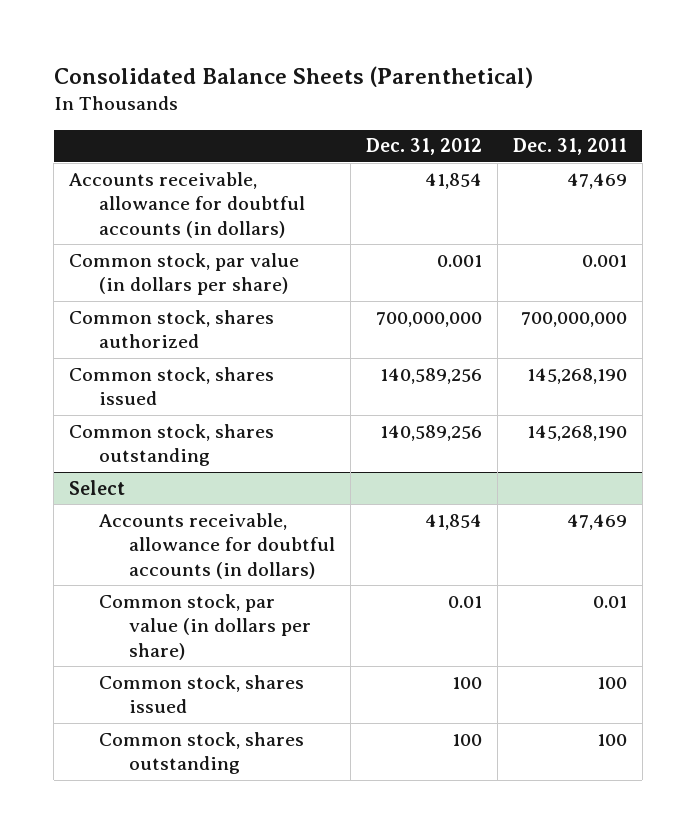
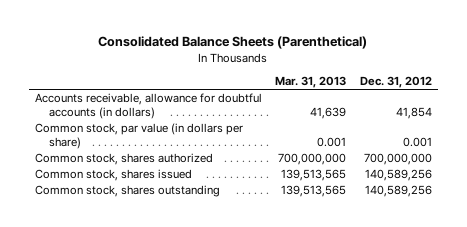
- | Dec. 31, 2012 | Dec. 31, 2011
+ | Mar. 31, 2013 | Dec. 31, 2012
- Select
- Accounts receivable, allowance for doubtful accounts (in dollars) | 41,854 | 47,469
- Common stock, par value (in dollars per share) | 0.01 | 0.01
- Common stock, shares issued | 100 | 100
- Common stock, shares outstanding | 100 | 100

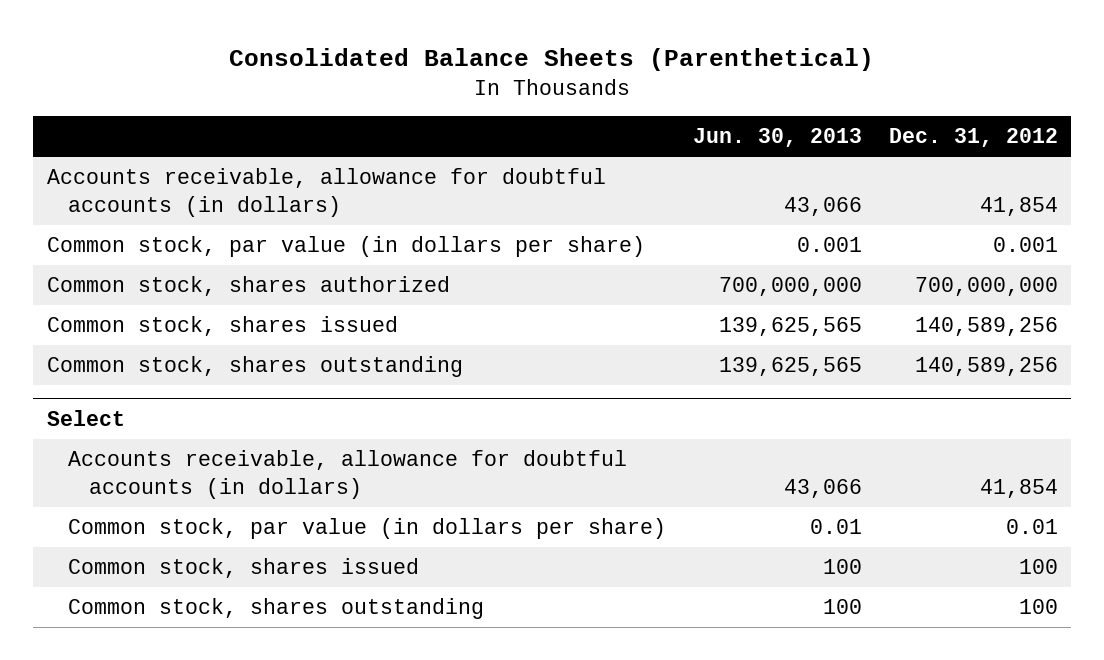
- | Mar. 31, 2013 | Dec. 31, 2012
+ | Jun. 30, 2013 | Dec. 31, 2012
+ Select
+ Accounts receivable, allowance for doubtful accounts (in dollars) | 43,066 | 41,854
+ Common stock, par value (in dollars per share) | 0.01 | 0.01
+ Common stock, shares issued | 100 | 100
+ Common stock, shares outstanding | 100 | 100

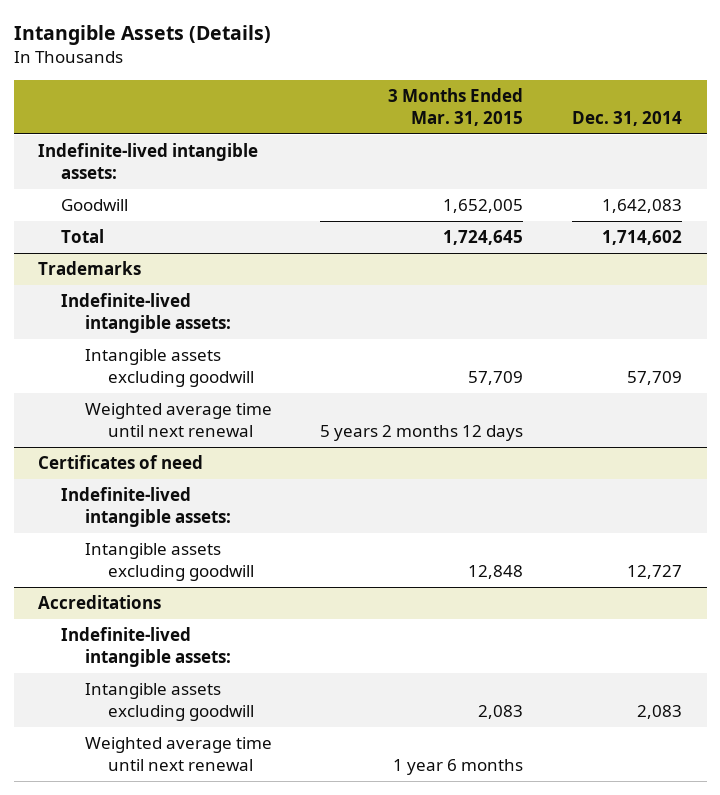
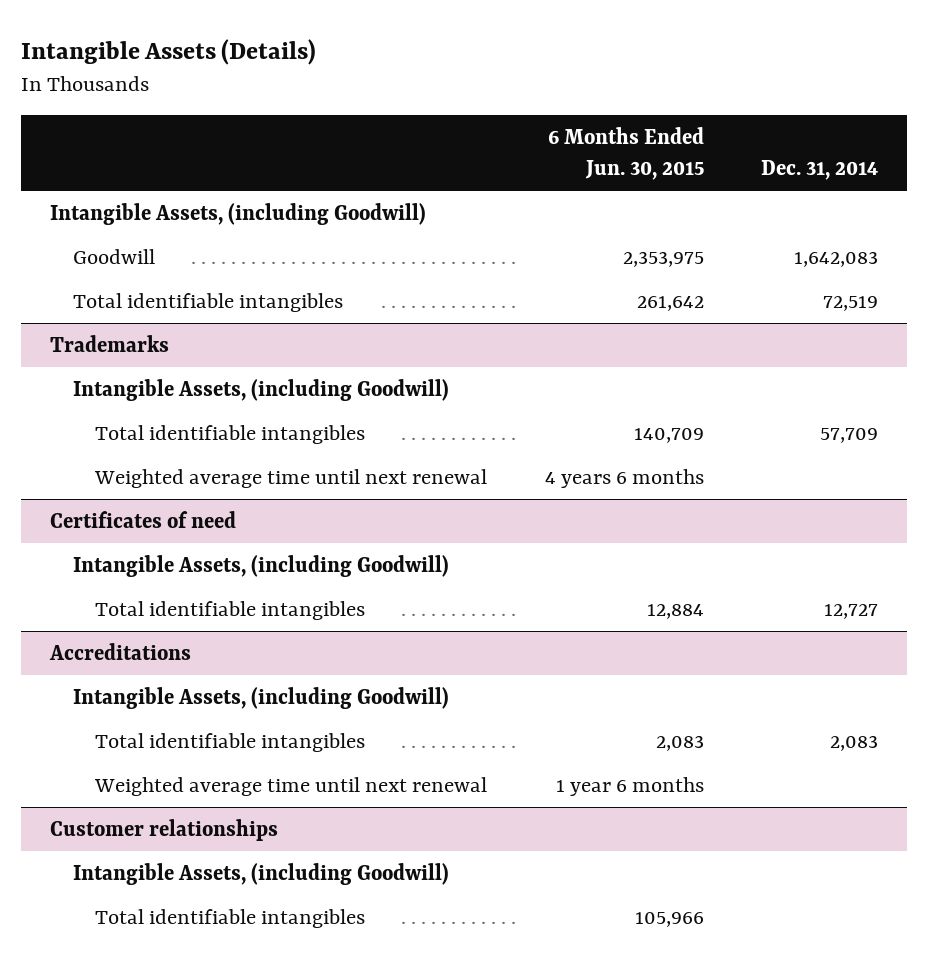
- | 3 Months Ended Mar. 31, 2015 | Dec. 31, 2014
+ | 6 Months Ended Jun. 30, 2015 | Dec. 31, 2014
- Indefinite-lived intangible assets:
+ Intangible Assets, (including Goodwill)
- Total | 1,724,645 | 1,714,602
+ Total identifiable intangibles | 261,642 | 72,519
@ Trademarks
- Indefinite-lived intangible assets:
- Intangible assets excluding goodwill | 57,709 | 57,709
+ Intangible Assets, (including Goodwill)
+ Total identifiable intangibles | 140,709 | 57,709
@ Certificates of need
- Indefinite-lived intangible assets:
- Intangible assets excluding goodwill | 12,848 | 12,727
+ Intangible Assets, (including Goodwill)
+ Total identifiable intangibles | 12,884 | 12,727
@ Accreditations
- Indefinite-lived intangible assets:
- Intangible assets excluding goodwill | 2,083 | 2,083
+ Intangible Assets, (including Goodwill)
+ Total identifiable intangibles | 2,083 | 2,083
+ Customer relationships
+ Intangible Assets, (including Goodwill)
+ Total identifiable intangibles | 105,966 |

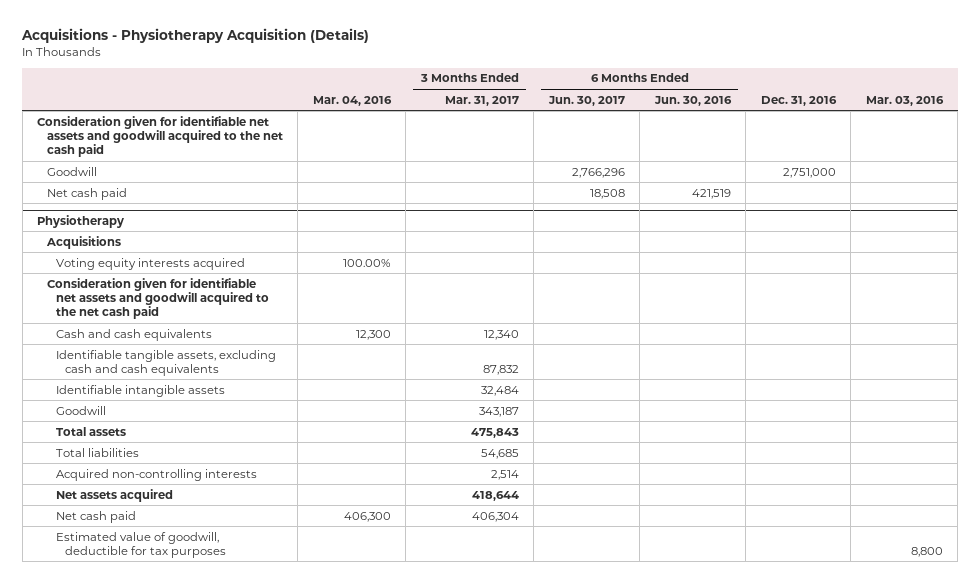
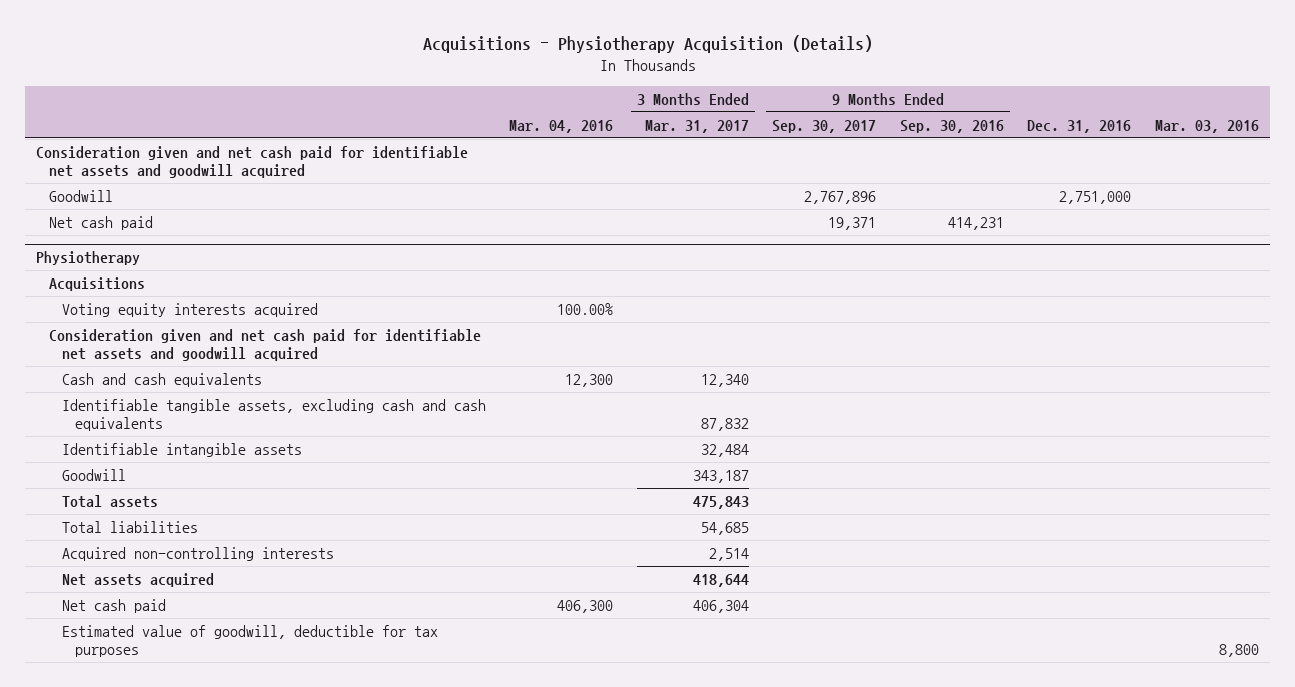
- | Mar. 04, 2016 | 3 Months Ended Mar. 31, 2017 | 6 Months Ended Jun. 30, 2017 | 6 Months Ended Jun. 30, 2016 | Dec. 31, 2016 | Mar. 03, 2016
+ | Mar. 04, 2016 | 3 Months Ended Mar. 31, 2017 | 9 Months Ended Sep. 30, 2017 | 9 Months Ended Sep. 30, 2016 | Dec. 31, 2016 | Mar. 03, 2016
- Consideration given for identifiable net assets and goodwill acquired to the net cash paid
+ Consideration given and net cash paid for identifiable net assets and goodwill acquired
@ Physiotherapy
- Consideration given for identifiable net assets and goodwill acquired to the net cash paid
+ Consideration given and net cash paid for identifiable net assets and goodwill acquired

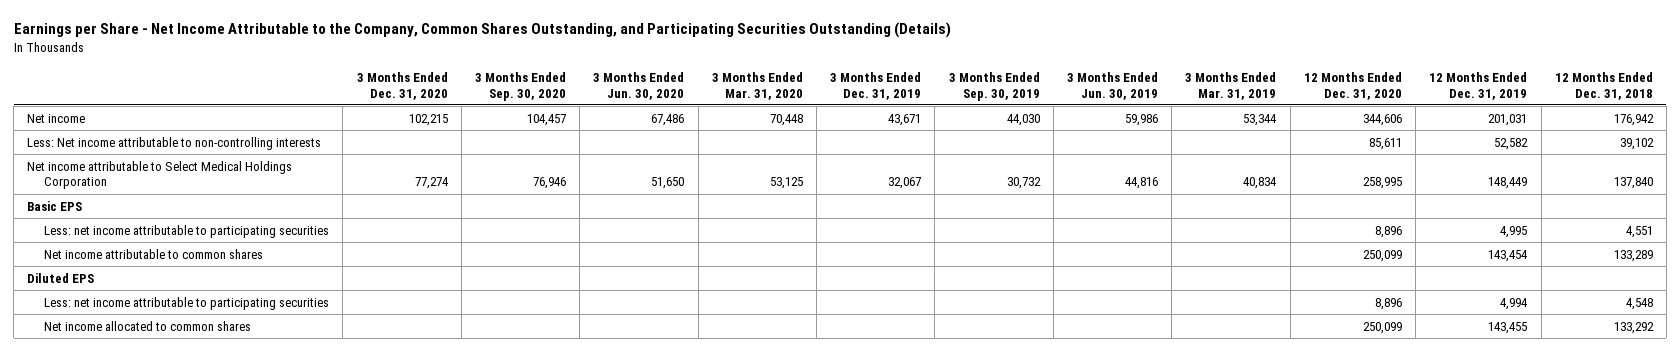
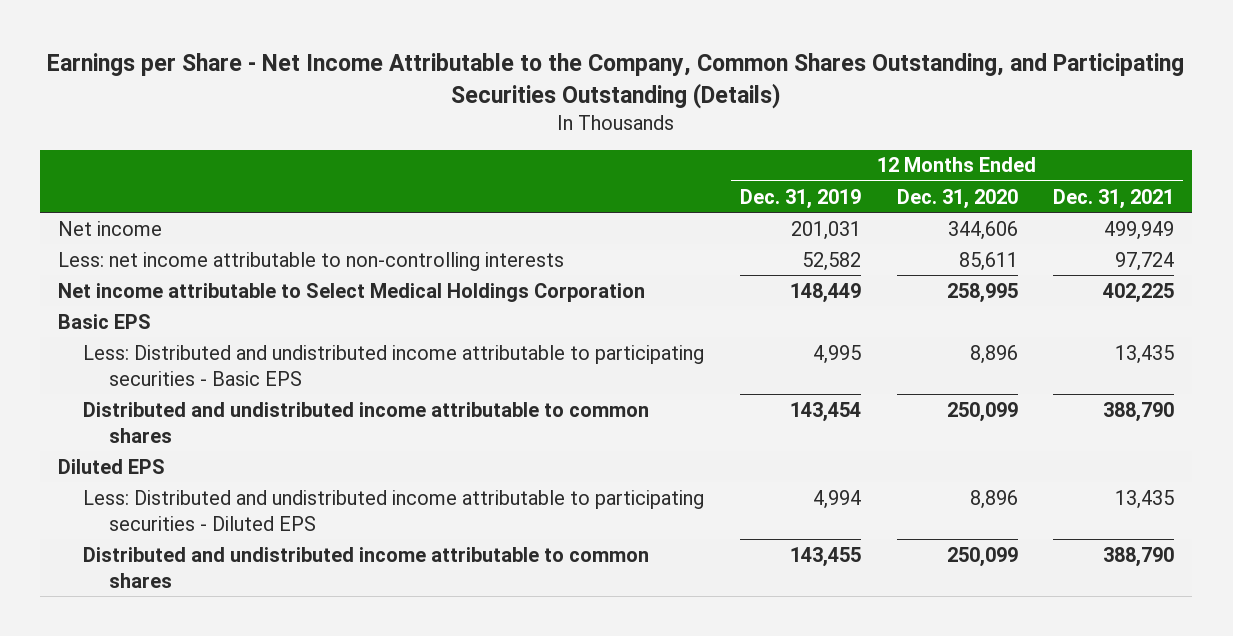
- | 3 Months Ended Dec. 31, 2020 | 3 Months Ended Sep. 30, 2020 | 3 Months Ended Jun. 30, 2020 | 3 Months Ended Mar. 31, 2020 | 3 Months Ended Dec. 31, 2019 | 3 Months Ended Sep. 30, 2019 | 3 Months Ended Jun. 30, 2019 | 3 Months Ended Mar. 31, 2019 | 12 Months Ended Dec. 31, 2020 | 12 Months Ended Dec. 31, 2019 | 12 Months Ended Dec. 31, 2018
+ | 12 Months Ended Dec. 31, 2019 | 12 Months Ended Dec. 31, 2020 | 12 Months Ended Dec. 31, 2021
- Less: Net income attributable to non-controlling interests | | | | | | | | | 85,611 | 52,582 | 39,102
+ Less: net income attributable to non-controlling interests | 52,582 | 85,611 | 97,724
- Less: net income attributable to participating securities | | | | | | | | | 8,896 | 4,995 | 4,551
- Net income attributable to common shares | | | | | | | | | 250,099 | 143,454 | 133,289
+ Less: Distributed and undistributed income attributable to participating securities - Basic EPS | 4,995 | 8,896 | 13,435
+ Distributed and undistributed income attributable to common shares | 143,454 | 250,099 | 388,790
- Less: net income attributable to participating securities | | | | | | | | | 8,896 | 4,994 | 4,548
- Net income allocated to common shares | | | | | | | | | 250,099 | 143,455 | 133,292
+ Less: Distributed and undistributed income attributable to participating securities - Diluted EPS | 4,994 | 8,896 | 13,435
+ Distributed and undistributed income attributable to common shares | 143,455 | 250,099 | 388,790

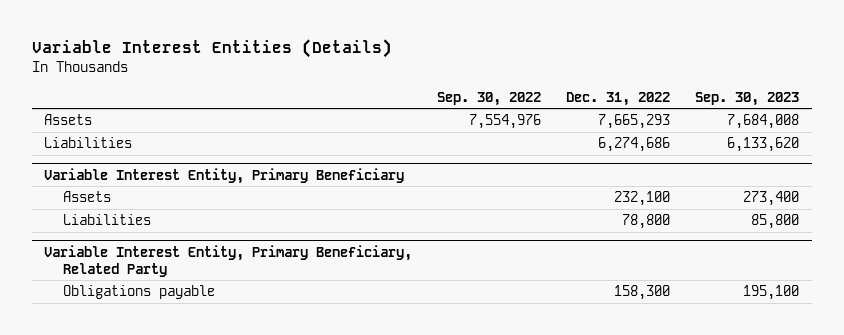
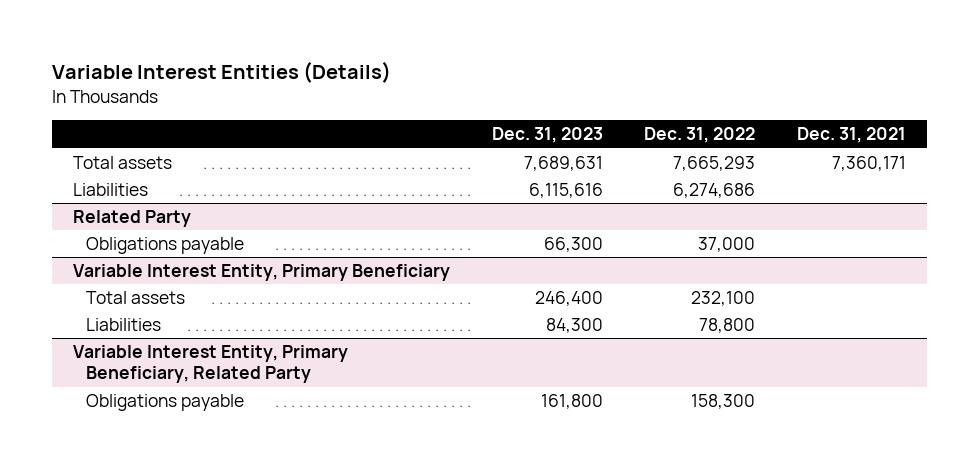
- | Sep. 30, 2022 | Dec. 31, 2022 | Sep. 30, 2023
+ | Dec. 31, 2023 | Dec. 31, 2022 | Dec. 31, 2021
- Assets | 7,554,976 | 7,665,293 | 7,684,008
+ Total assets | 7,689,631 | 7,665,293 | 7,360,171
+ Related Party
+ Obligations payable | 66,300 | 37,000 |
@ Variable Interest Entity, Primary Beneficiary
- Assets | | 232,100 | 273,400
+ Total assets | 246,400 | 232,100 |

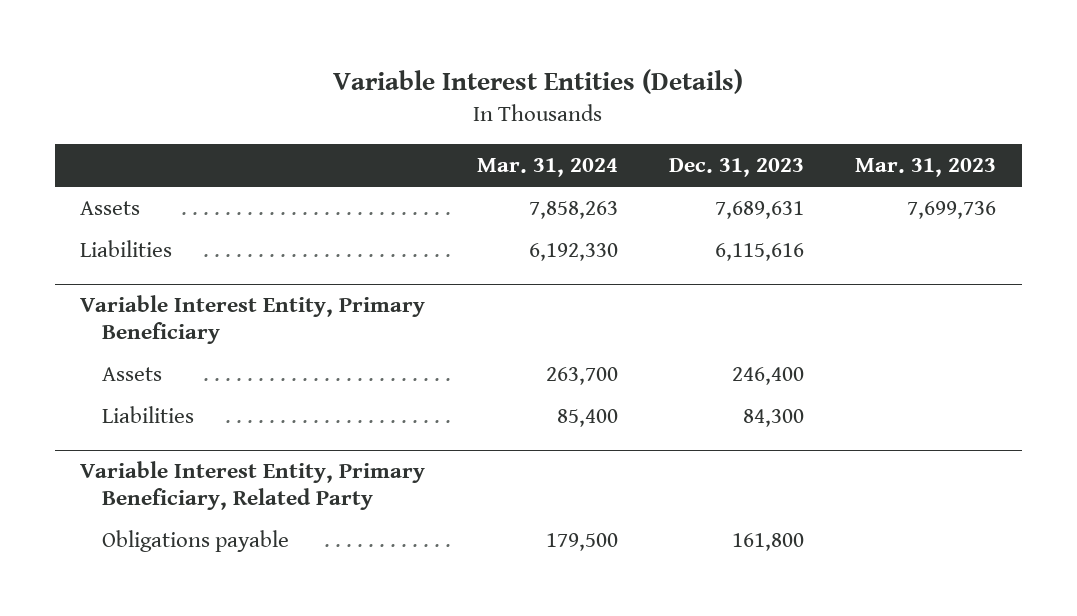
- | Dec. 31, 2023 | Dec. 31, 2022 | Dec. 31, 2021
+ | Mar. 31, 2024 | Dec. 31, 2023 | Mar. 31, 2023
- Total assets | 7,689,631 | 7,665,293 | 7,360,171
+ Assets | 7,858,263 | 7,689,631 | 7,699,736
- Related Party
- Obligations payable | 66,300 | 37,000 |
@ Variable Interest Entity, Primary Beneficiary
- Total assets | 246,400 | 232,100 |
+ Assets | 263,700 | 246,400 |

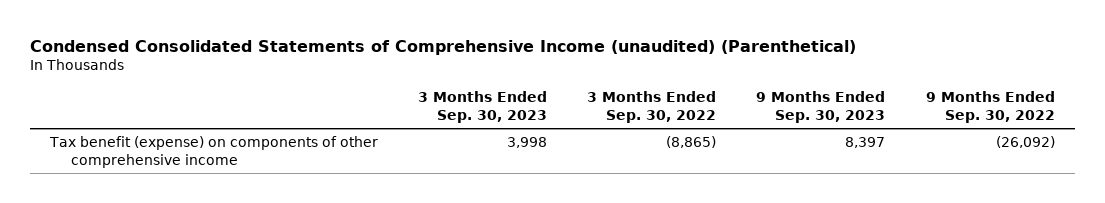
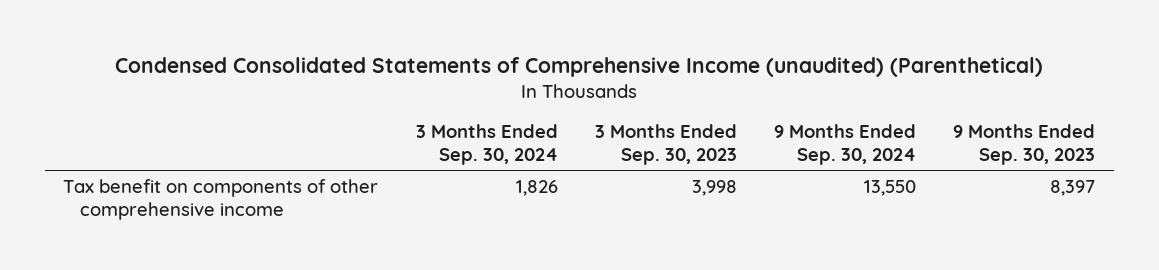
- | 3 Months Ended Sep. 30, 2023 | 3 Months Ended Sep. 30, 2022 | 9 Months Ended Sep. 30, 2023 | 9 Months Ended Sep. 30, 2022
+ | 3 Months Ended Sep. 30, 2024 | 3 Months Ended Sep. 30, 2023 | 9 Months Ended Sep. 30, 2024 | 9 Months Ended Sep. 30, 2023
- Tax benefit (expense) on components of other comprehensive income | 3,998 | (8,865) | 8,397 | (26,092)
+ Tax benefit on components of other comprehensive income | 1,826 | 3,998 | 13,550 | 8,397

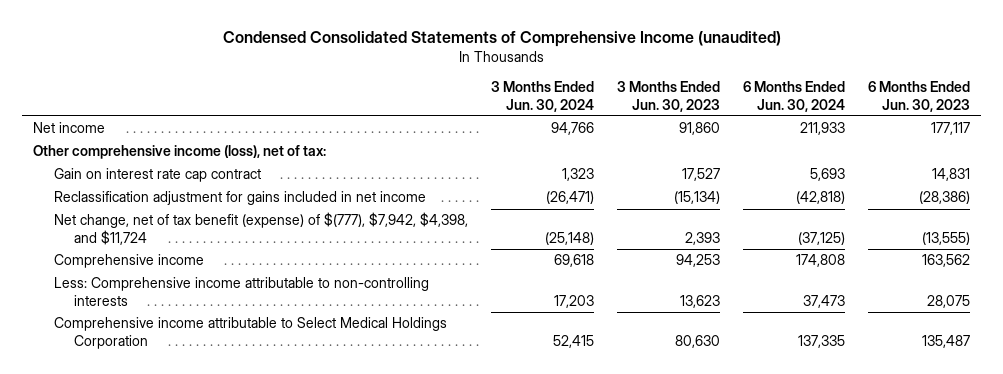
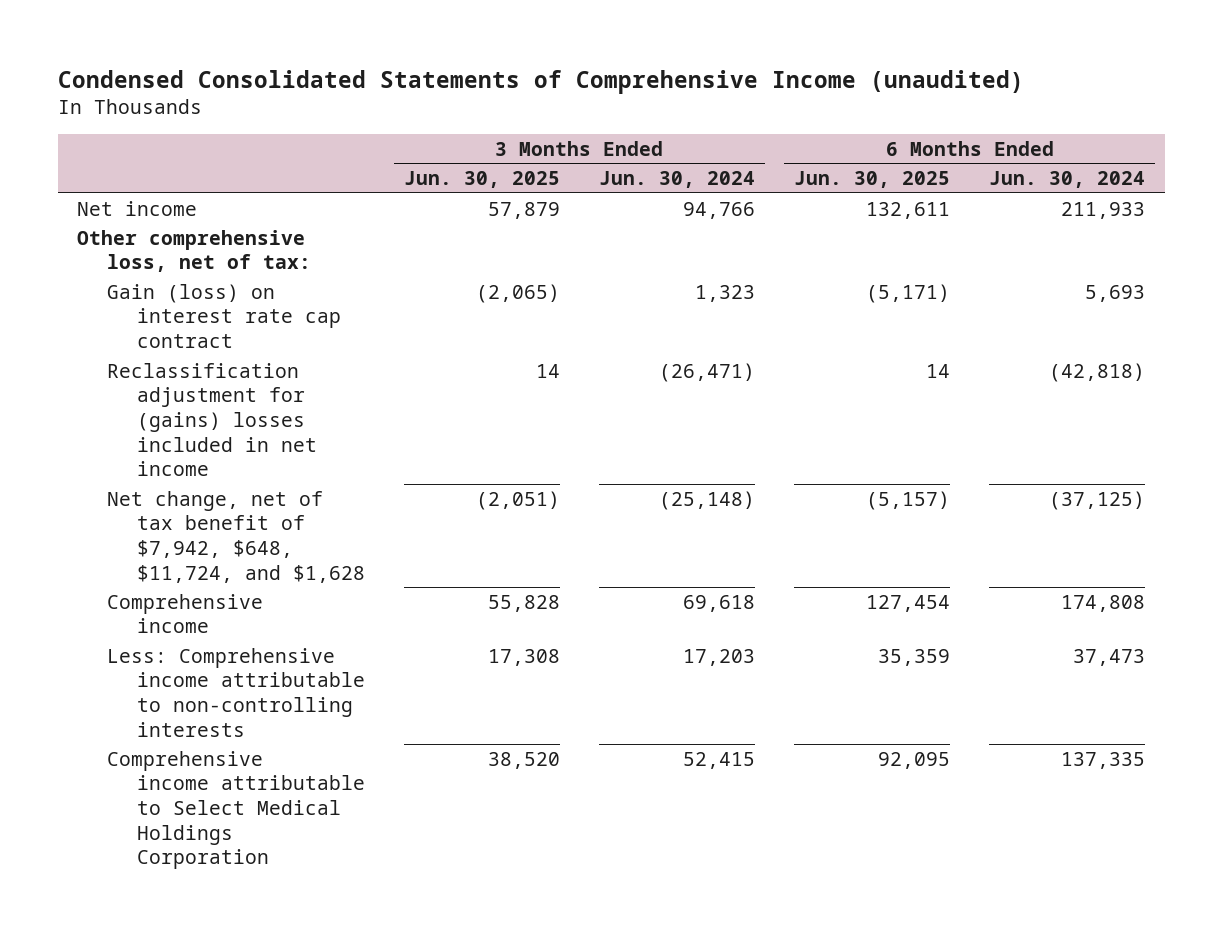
- | 3 Months Ended Jun. 30, 2024 | 3 Months Ended Jun. 30, 2023 | 6 Months Ended Jun. 30, 2024 | 6 Months Ended Jun. 30, 2023
+ | 3 Months Ended Jun. 30, 2025 | 3 Months Ended Jun. 30, 2024 | 6 Months Ended Jun. 30, 2025 | 6 Months Ended Jun. 30, 2024
- Other comprehensive income (loss), net of tax:
- Gain on interest rate cap contract | 1,323 | 17,527 | 5,693 | 14,831
- Reclassification adjustment for gains included in net income | (26,471) | (15,134) | (42,818) | (28,386)
- Net change, net of tax benefit (expense) of $(777), $7,942, $4,398, and $11,724 | (25,148) | 2,393 | (37,125) | (13,555)
+ Other comprehensive loss, net of tax:
+ Gain (loss) on interest rate cap contract | (2,065) | 1,323 | (5,171) | 5,693
+ Reclassification adjustment for (gains) losses included in net income | 14 | (26,471) | 14 | (42,818)
+ Net change, net of tax benefit of $7,942, $648, $11,724, and $1,628 | (2,051) | (25,148) | (5,157) | (37,125)

